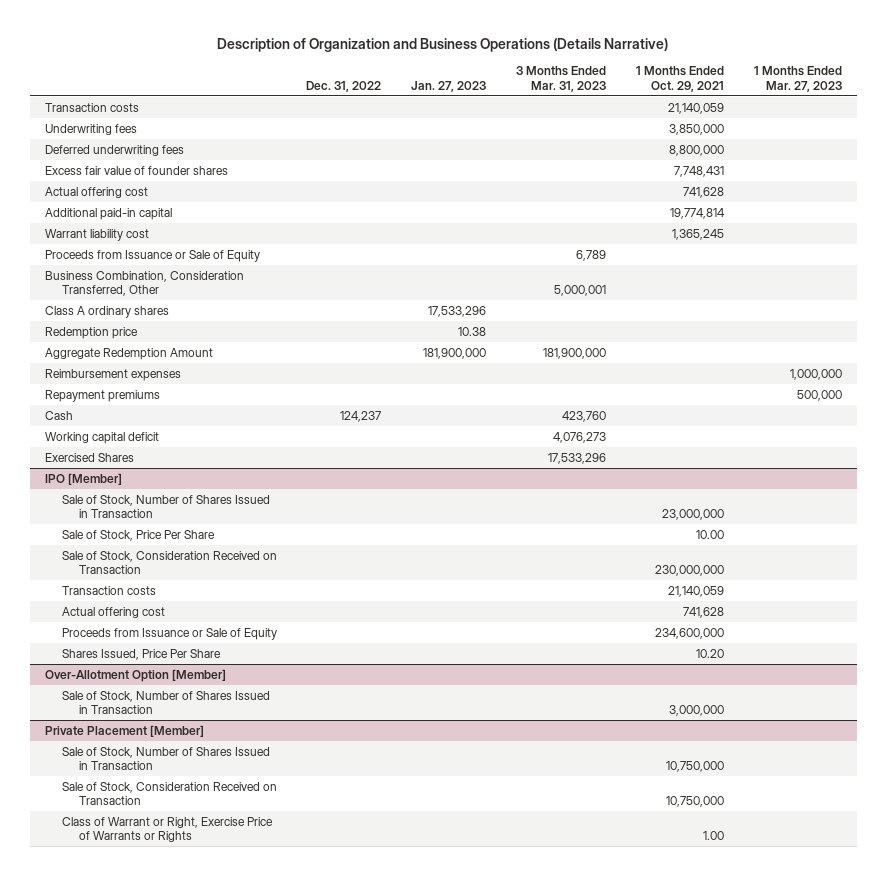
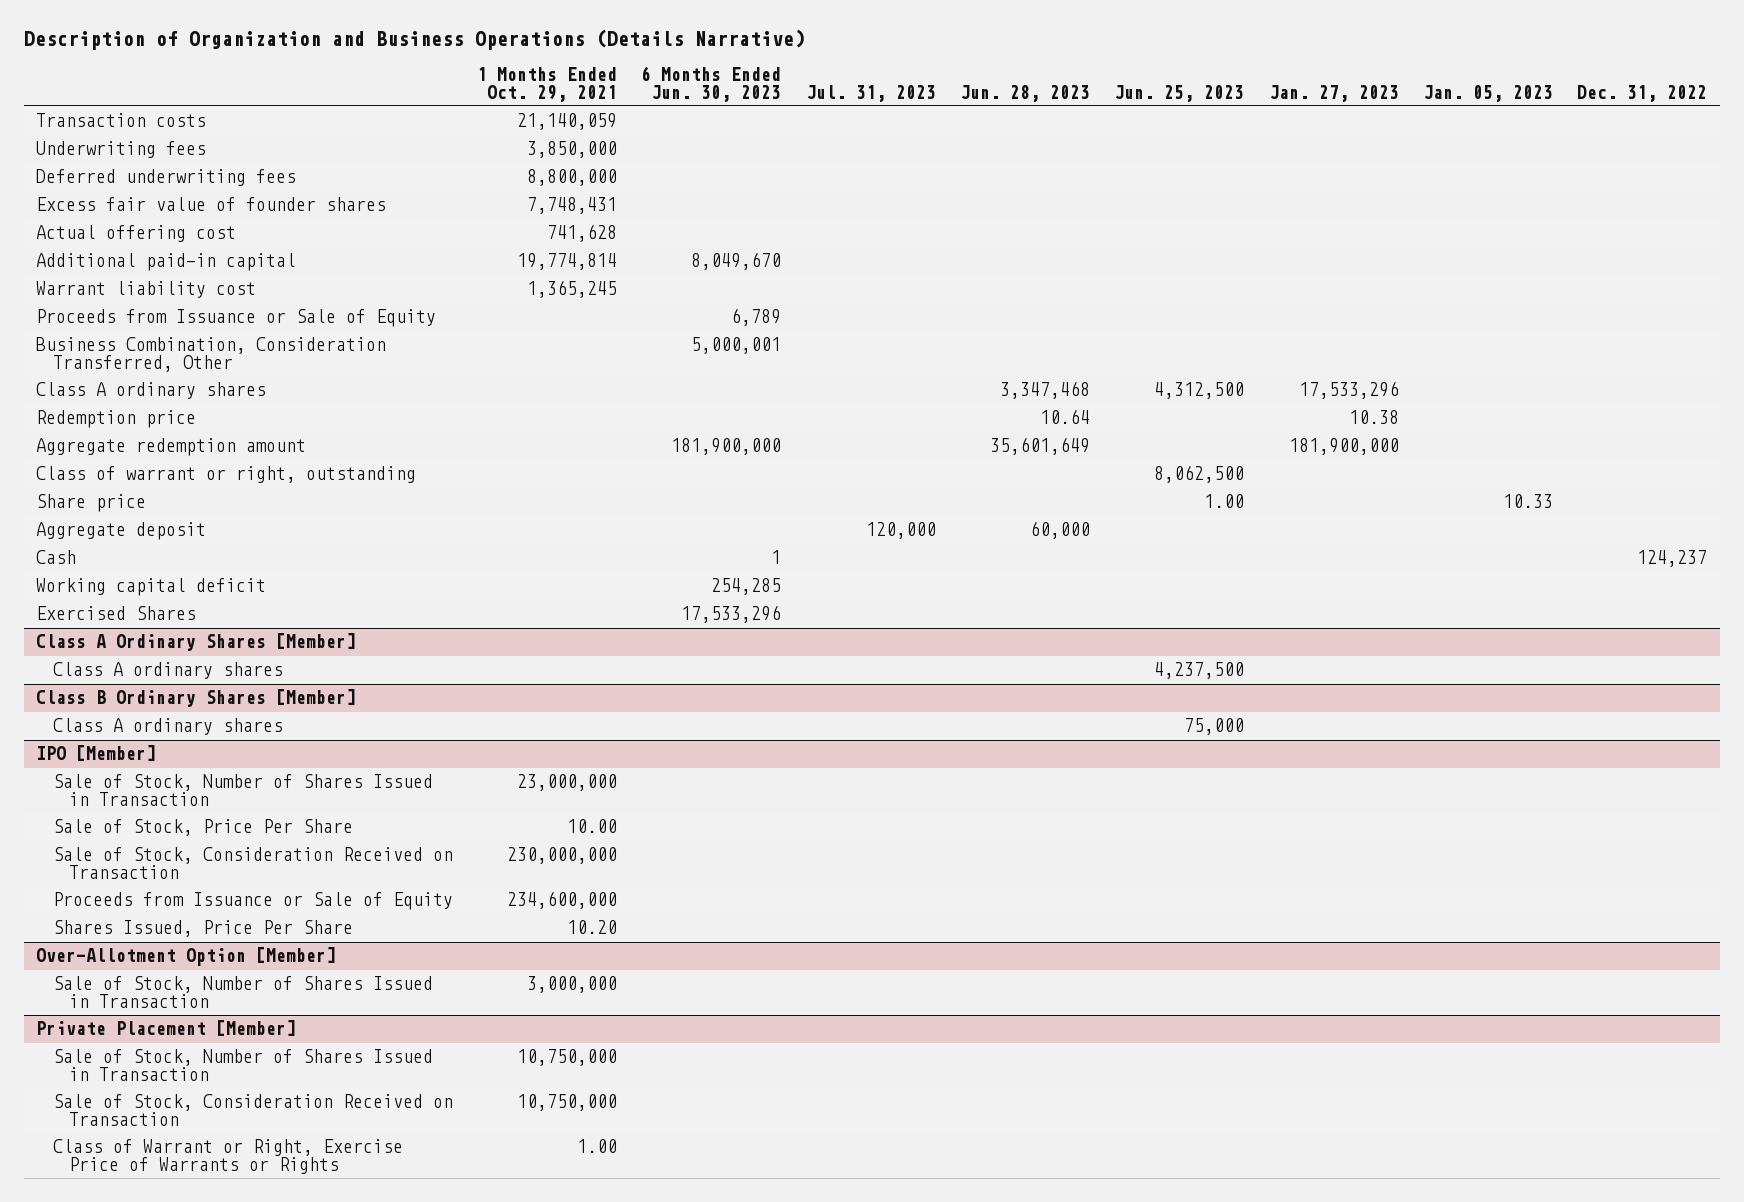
- | Dec. 31, 2022 | Jan. 27, 2023 | 3 Months Ended Mar. 31, 2023 | 1 Months Ended Oct. 29, 2021 | 1 Months Ended Mar. 27, 2023
+ | 1 Months Ended Oct. 29, 2021 | 6 Months Ended Jun. 30, 2023 | Jul. 31, 2023 | Jun. 28, 2023 | Jun. 25, 2023 | Jan. 27, 2023 | Jan. 05, 2023 | Dec. 31, 2022
- Aggregate Redemption Amount | | 181,900,000 | 181,900,000 | |
- Reimbursement expenses | | | | | 1,000,000
- Repayment premiums | | | | | 500,000
+ Aggregate redemption amount | | 181,900,000 | | 35,601,649 | | 181,900,000 | |
+ Class of warrant or right, outstanding | | | | | 8,062,500 | | |
+ Share price | | | | | 1.00 | | 10.33 |
+ Aggregate deposit | | | 120,000 | 60,000 | | | |
+ Class A Ordinary Shares [Member]
+ Class A ordinary shares | | | | | 4,237,500 | | |
+ Class B Ordinary Shares [Member]
+ Class A ordinary shares | | | | | 75,000 | | |
@ IPO [Member]
- Transaction costs | | | | 21,140,059 |
- Actual offering cost | | | | 741,628 |

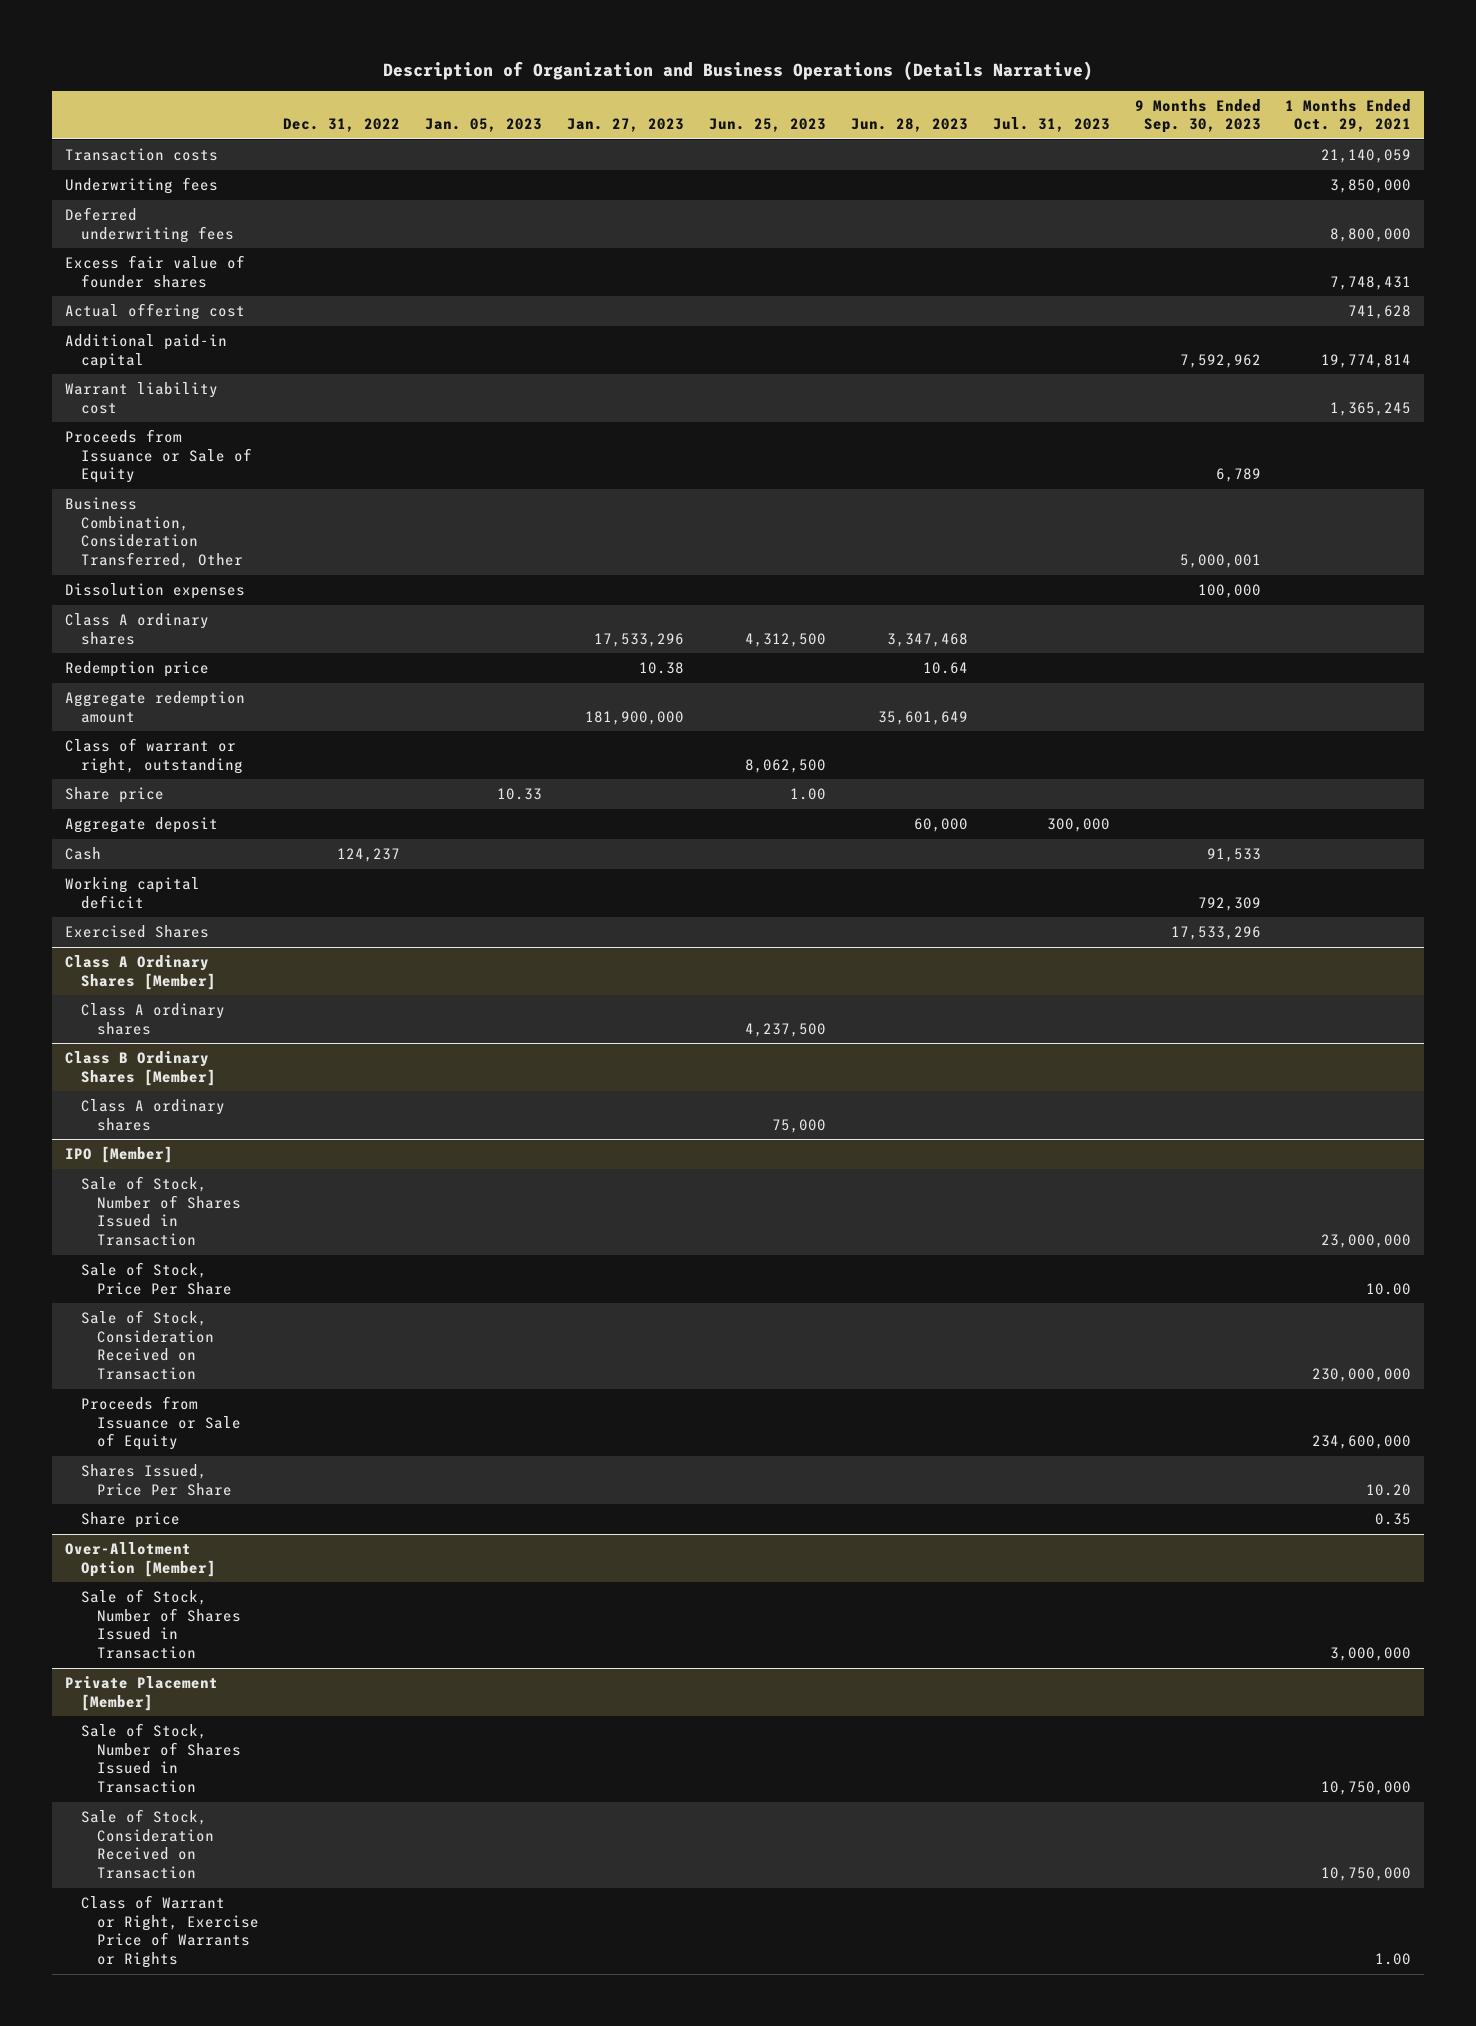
- | 1 Months Ended Oct. 29, 2021 | 6 Months Ended Jun. 30, 2023 | Jul. 31, 2023 | Jun. 28, 2023 | Jun. 25, 2023 | Jan. 27, 2023 | Jan. 05, 2023 | Dec. 31, 2022
+ | Dec. 31, 2022 | Jan. 05, 2023 | Jan. 27, 2023 | Jun. 25, 2023 | Jun. 28, 2023 | Jul. 31, 2023 | 9 Months Ended Sep. 30, 2023 | 1 Months Ended Oct. 29, 2021
+ Dissolution expenses | | | | | | | 100,000 |
- Aggregate deposit | | | 120,000 | 60,000 | | | |
+ Aggregate deposit | | | | | 60,000 | 300,000 | |
@ IPO [Member]
+ Share price | | | | | | | | 0.35

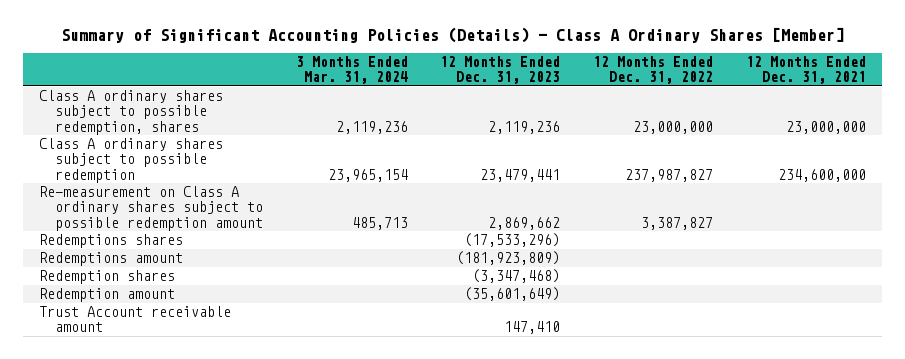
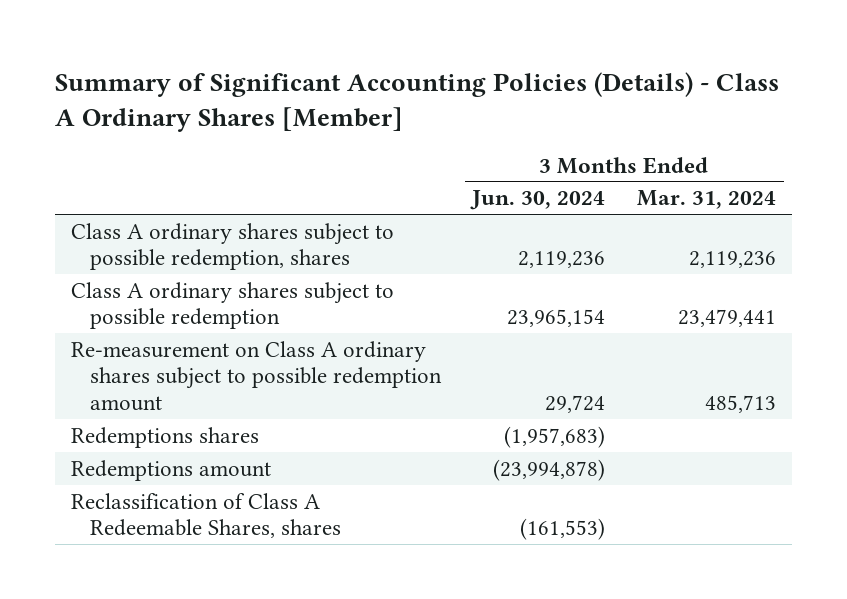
- | 3 Months Ended Mar. 31, 2024 | 12 Months Ended Dec. 31, 2023 | 12 Months Ended Dec. 31, 2022 | 12 Months Ended Dec. 31, 2021
+ | 3 Months Ended Jun. 30, 2024 | 3 Months Ended Mar. 31, 2024
- Class A ordinary shares subject to possible redemption | 23,965,154 | 23,479,441 | 237,987,827 | 234,600,000
+ Class A ordinary shares subject to possible redemption | 23,965,154 | 23,479,441
- Redemption shares | | (3,347,468) | |
- Redemption amount | | (35,601,649) | |
- Trust Account receivable amount | | 147,410 | |
+ Reclassification of Class A Redeemable Shares, shares | (161,553) |

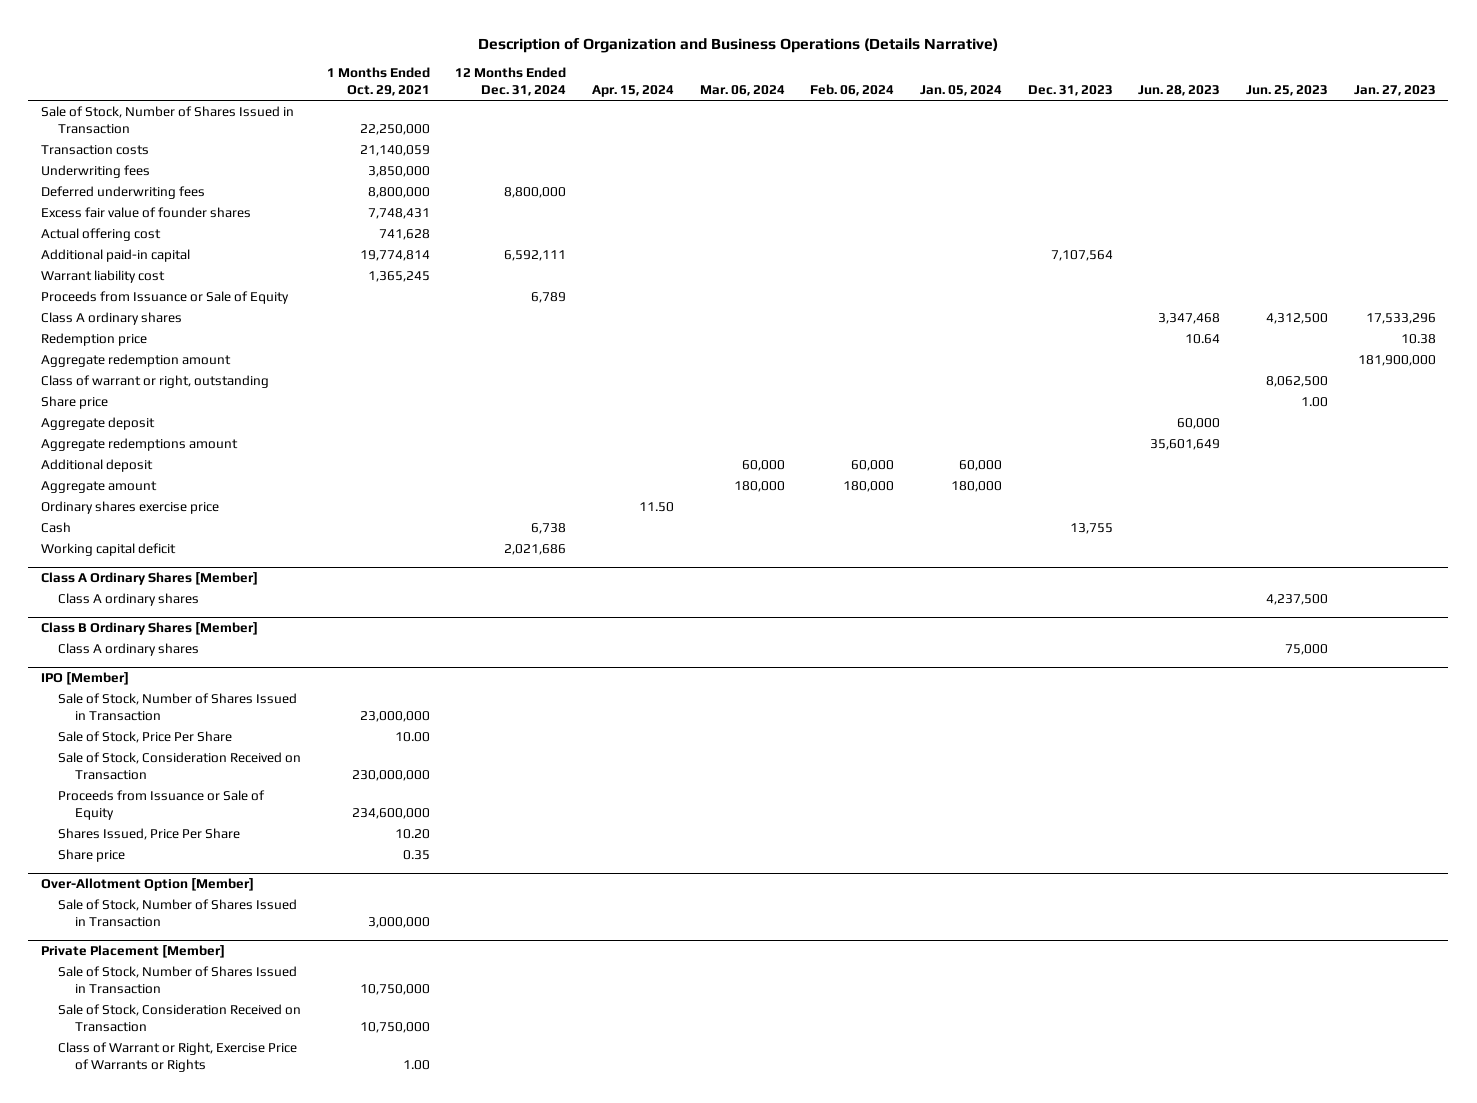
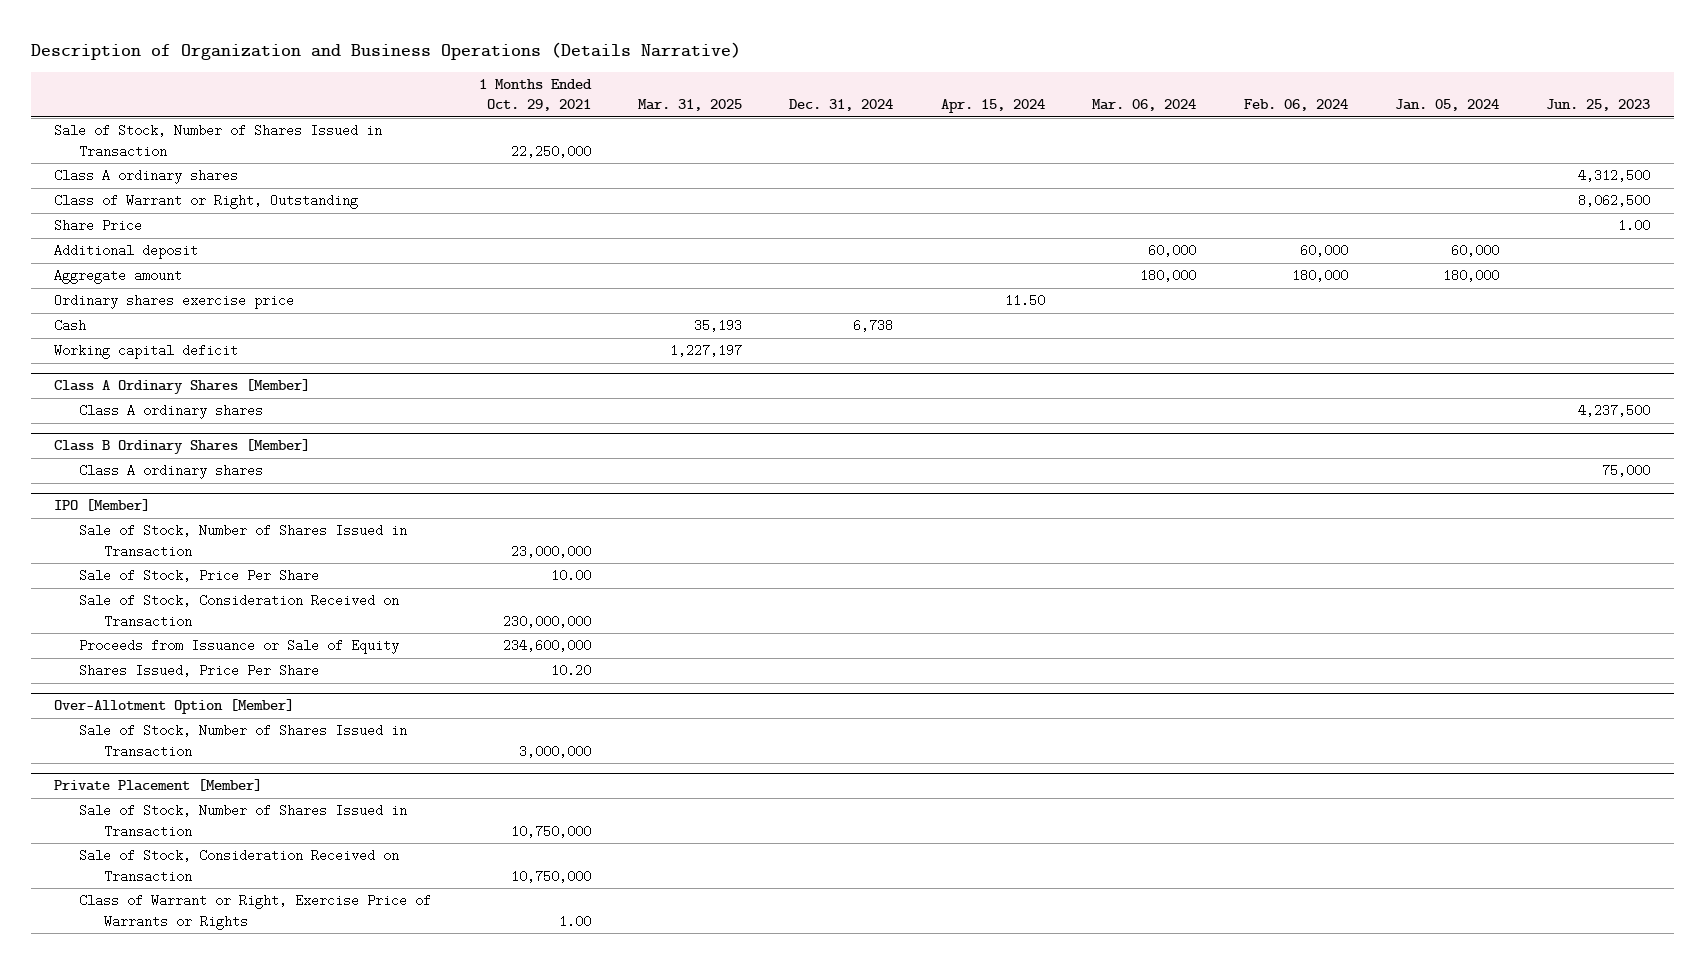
- | 1 Months Ended Oct. 29, 2021 | 12 Months Ended Dec. 31, 2024 | Apr. 15, 2024 | Mar. 06, 2024 | Feb. 06, 2024 | Jan. 05, 2024 | Dec. 31, 2023 | Jun. 28, 2023 | Jun. 25, 2023 | Jan. 27, 2023
+ | 1 Months Ended Oct. 29, 2021 | Mar. 31, 2025 | Dec. 31, 2024 | Apr. 15, 2024 | Mar. 06, 2024 | Feb. 06, 2024 | Jan. 05, 2024 | Jun. 25, 2023
- Transaction costs | 21,140,059 | | | | | | | | |
- Underwriting fees | 3,850,000 | | | | | | | | |
- Deferred underwriting fees | 8,800,000 | 8,800,000 | | | | | | | |
- Excess fair value of founder shares | 7,748,431 | | | | | | | | |
- Actual offering cost | 741,628 | | | | | | | | |
- Additional paid-in capital | 19,774,814 | 6,592,111 | | | | | 7,107,564 | | |
- Warrant liability cost | 1,365,245 | | | | | | | | |
- Proceeds from Issuance or Sale of Equity | | 6,789 | | | | | | | |
- Redemption price | | | | | | | | 10.64 | | 10.38
- Aggregate redemption amount | | | | | | | | | | 181,900,000
- Class of warrant or right, outstanding | | | | | | | | | 8,062,500 |
- Share price | | | | | | | | | 1.00 |
- Aggregate deposit | | | | | | | | 60,000 | |
- Aggregate redemptions amount | | | | | | | | 35,601,649 | |
+ Class of Warrant or Right, Outstanding | | | | | | | | 8,062,500
+ Share Price | | | | | | | | 1.00
@ IPO [Member]
- Share price | 0.35 | | | | | | | | |

